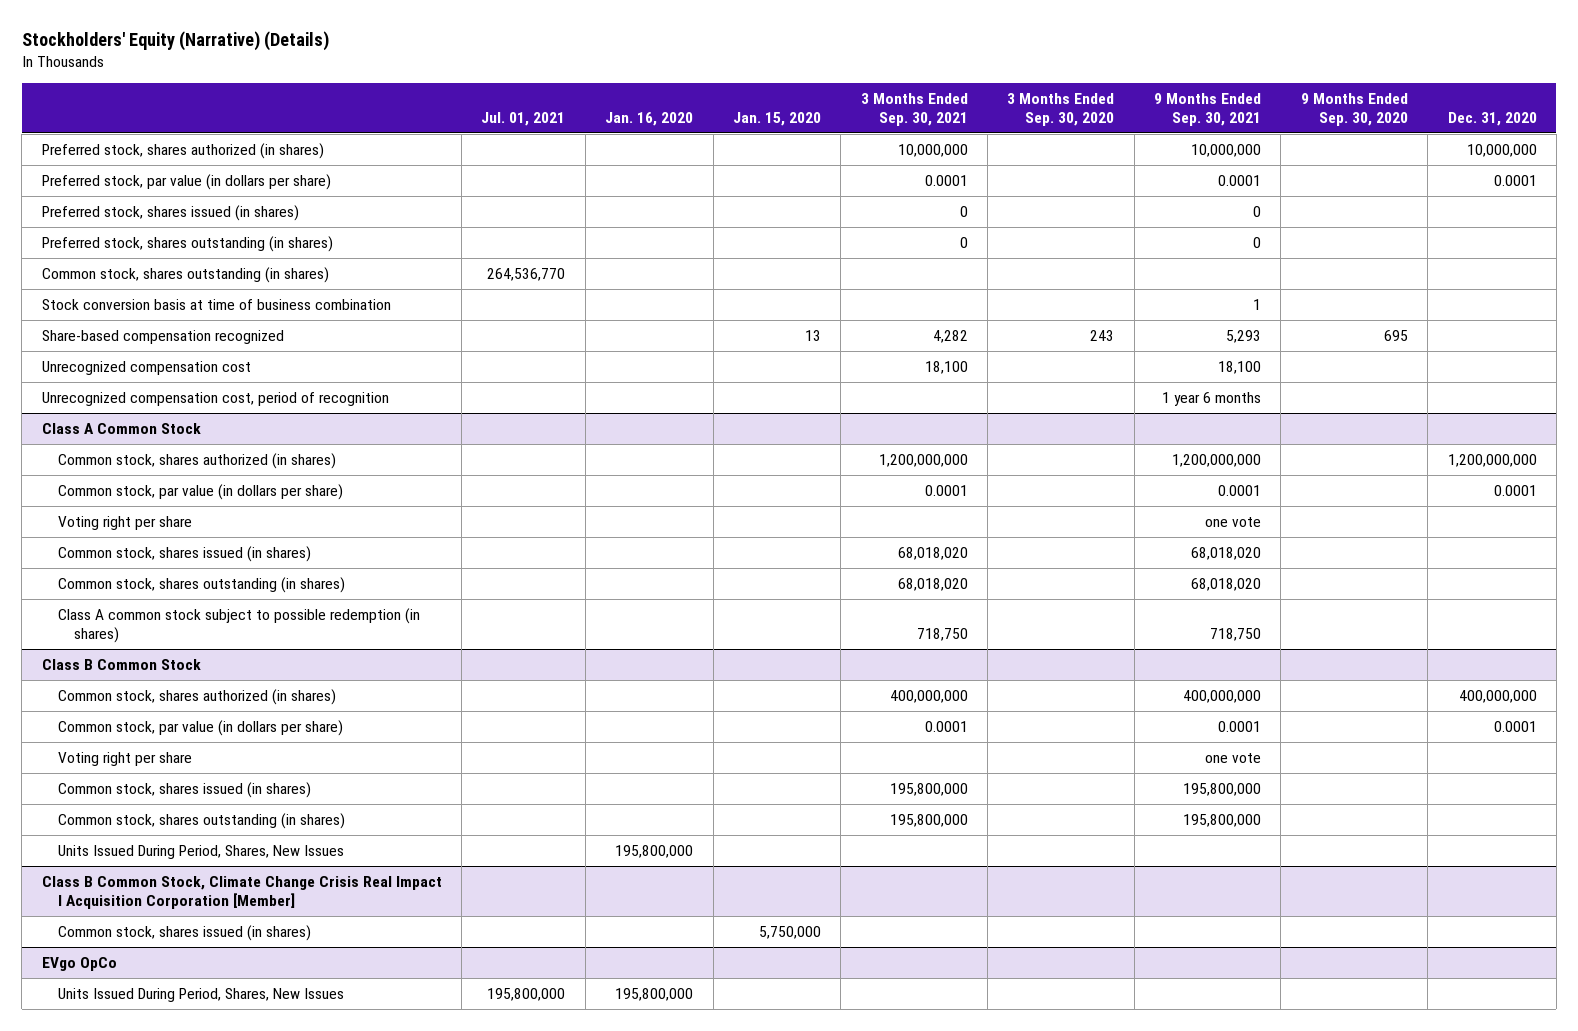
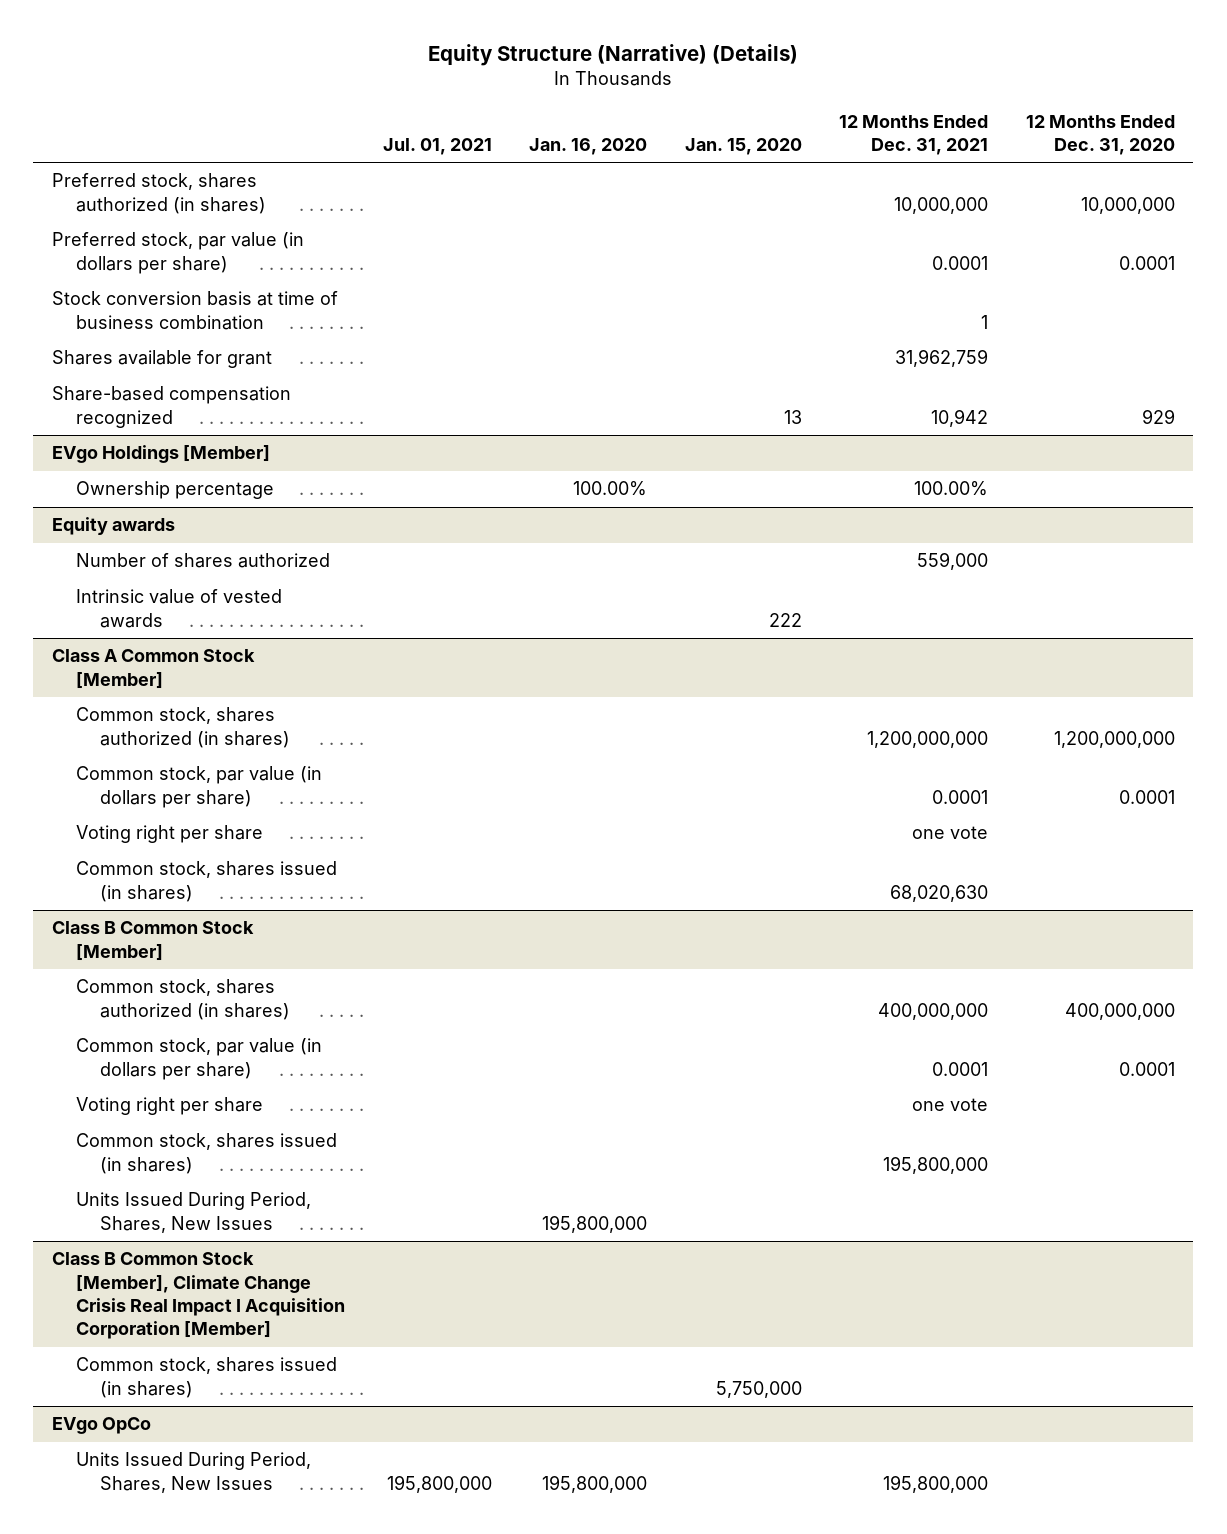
- Stockholders' Equity (Narrative) (Details)
+ Equity Structure (Narrative) (Details)
- | Jul. 01, 2021 | Jan. 16, 2020 | Jan. 15, 2020 | 3 Months Ended Sep. 30, 2021 | 3 Months Ended Sep. 30, 2020 | 9 Months Ended Sep. 30, 2021 | 9 Months Ended Sep. 30, 2020 | Dec. 31, 2020
+ | Jul. 01, 2021 | Jan. 16, 2020 | Jan. 15, 2020 | 12 Months Ended Dec. 31, 2021 | 12 Months Ended Dec. 31, 2020
- Preferred stock, shares issued (in shares) | | | | 0 | | 0 | |
- Preferred stock, shares outstanding (in shares) | | | | 0 | | 0 | |
- Common stock, shares outstanding (in shares) | 264,536,770 | | | | | | |
+ Shares available for grant | | | | 31,962,759 |
- Unrecognized compensation cost | | | | 18,100 | | 18,100 | |
- Unrecognized compensation cost, period of recognition | | | | | | 1 year 6 months | |
- Class A Common Stock
+ EVgo Holdings [Member]
+ Ownership percentage | | 100.00% | | 100.00% |
+ Equity awards
+ Number of shares authorized | | | | 559,000 |
+ Intrinsic value of vested awards | | | 222 | |
+ Class A Common Stock [Member]
- Common stock, shares outstanding (in shares) | | | | 68,018,020 | | 68,018,020 | |
- Class A common stock subject to possible redemption (in shares) | | | | 718,750 | | 718,750 | |
- Class B Common Stock
+ Class B Common Stock [Member]
- Common stock, shares outstanding (in shares) | | | | 195,800,000 | | 195,800,000 | |
- Class B Common Stock, Climate Change Crisis Real Impact I Acquisition Corporation [Member]
+ Class B Common Stock [Member], Climate Change Crisis Real Impact I Acquisition Corporation [Member]

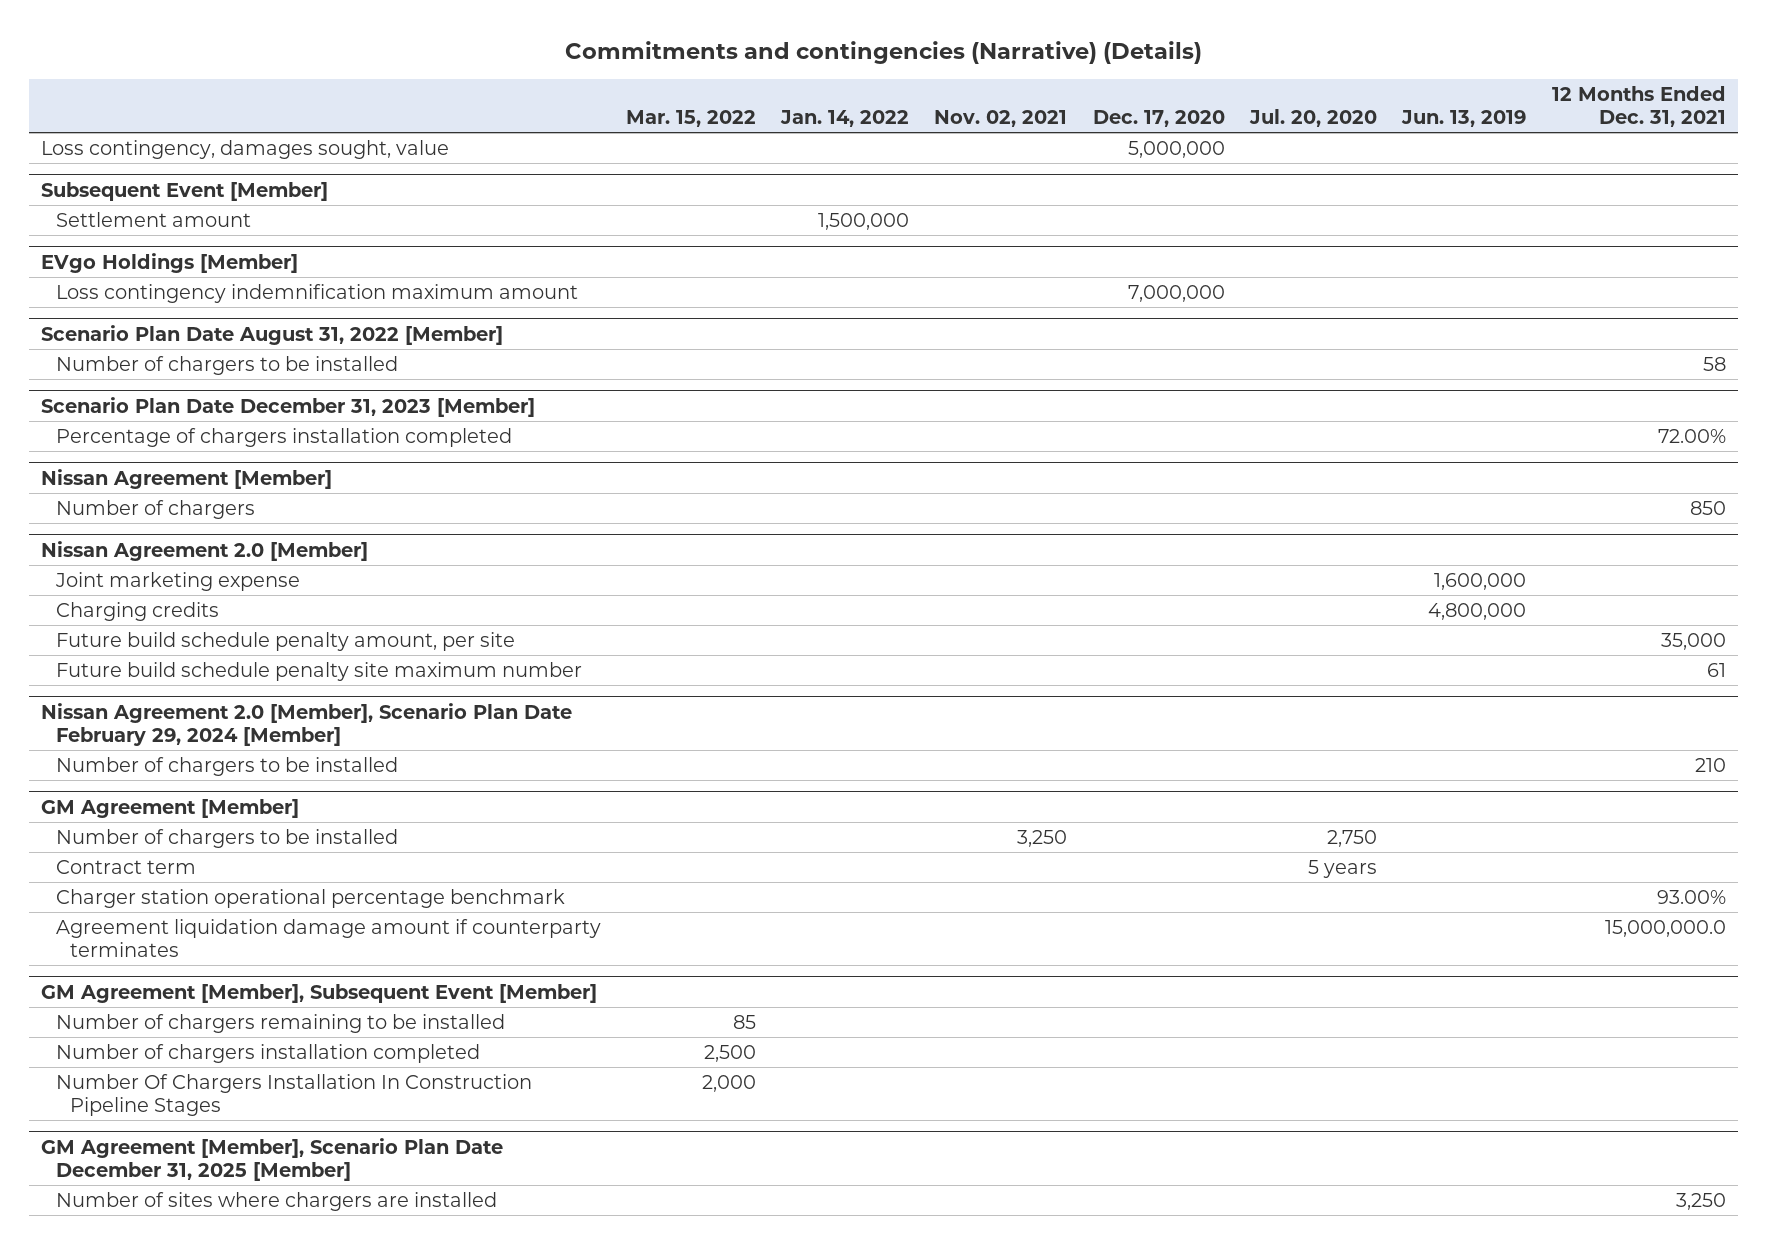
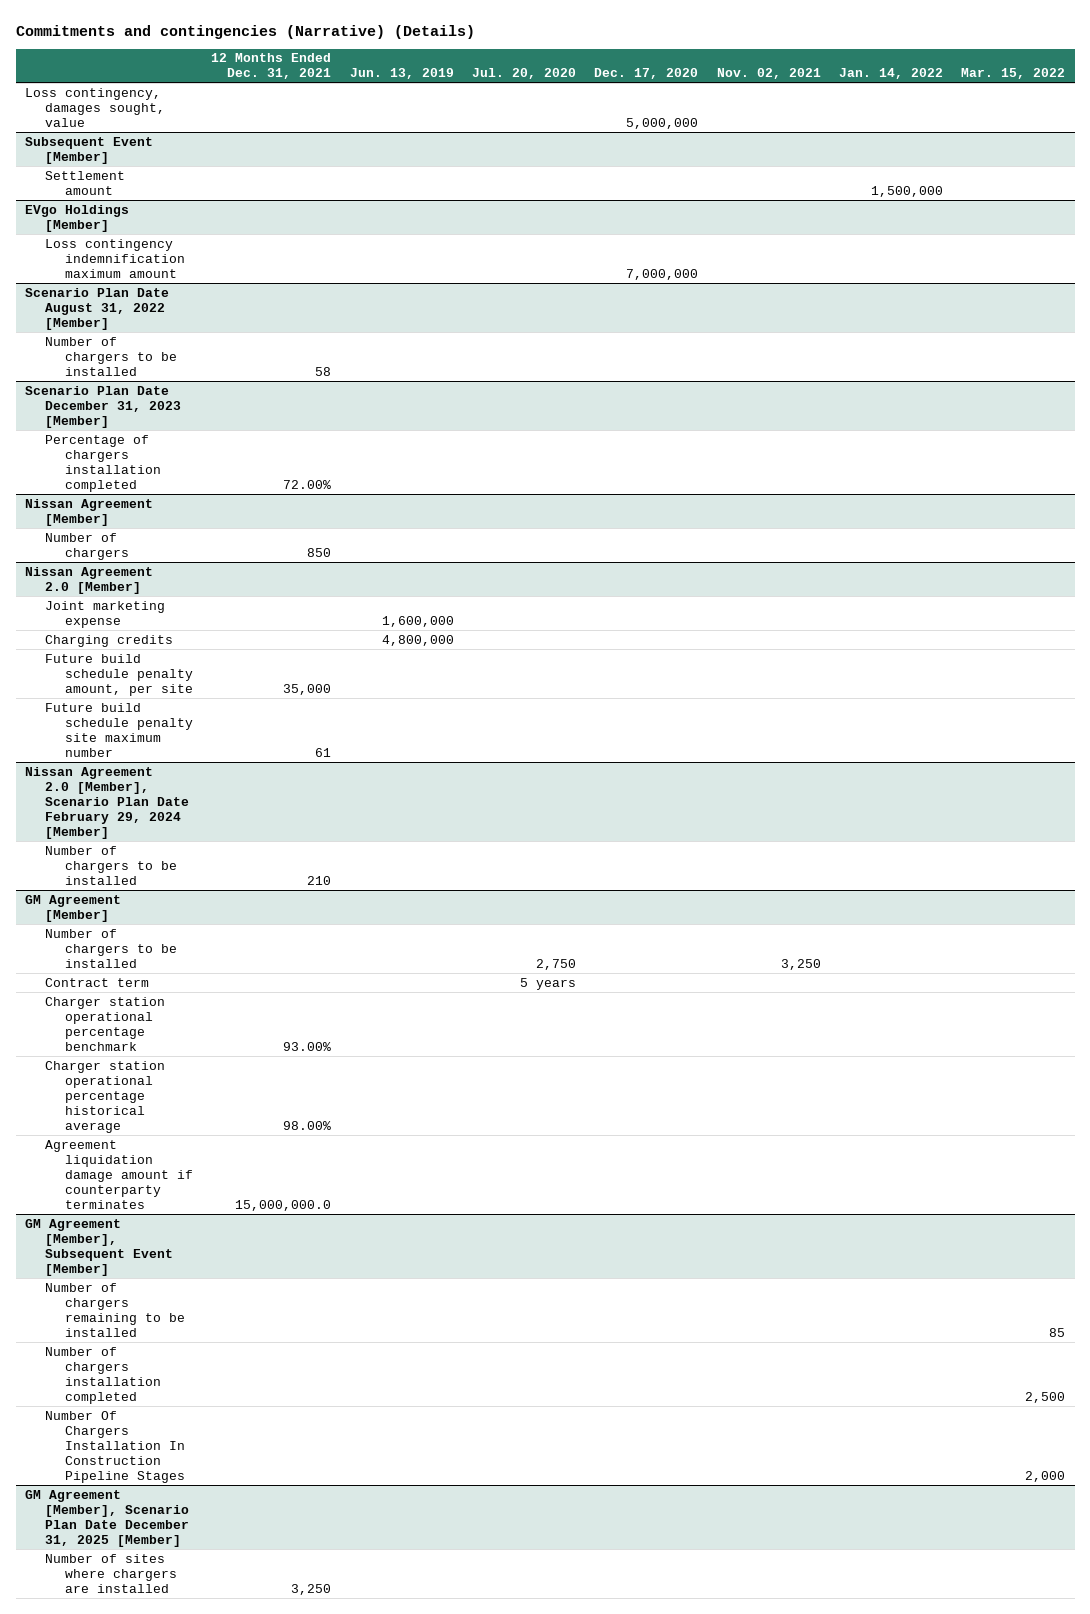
- | Mar. 15, 2022 | Jan. 14, 2022 | Nov. 02, 2021 | Dec. 17, 2020 | Jul. 20, 2020 | Jun. 13, 2019 | 12 Months Ended Dec. 31, 2021
+ | 12 Months Ended Dec. 31, 2021 | Jun. 13, 2019 | Jul. 20, 2020 | Dec. 17, 2020 | Nov. 02, 2021 | Jan. 14, 2022 | Mar. 15, 2022
@ GM Agreement [Member]
+ Charger station operational percentage historical average | 98.00% | | | | | |

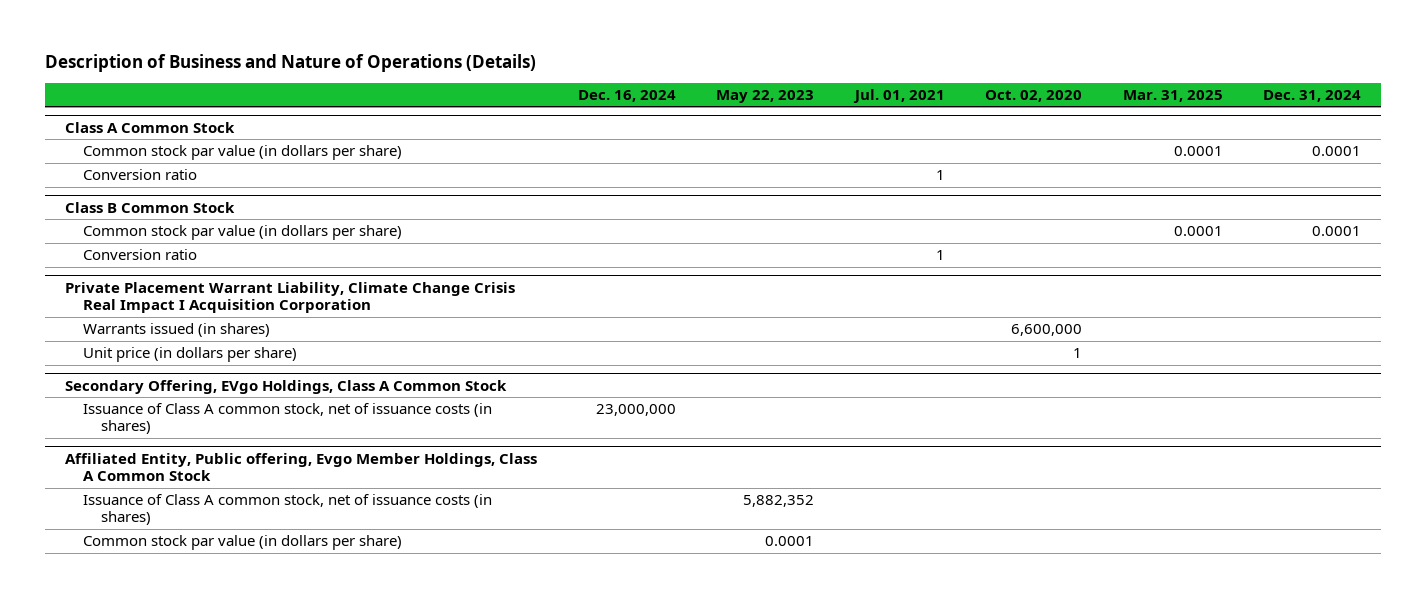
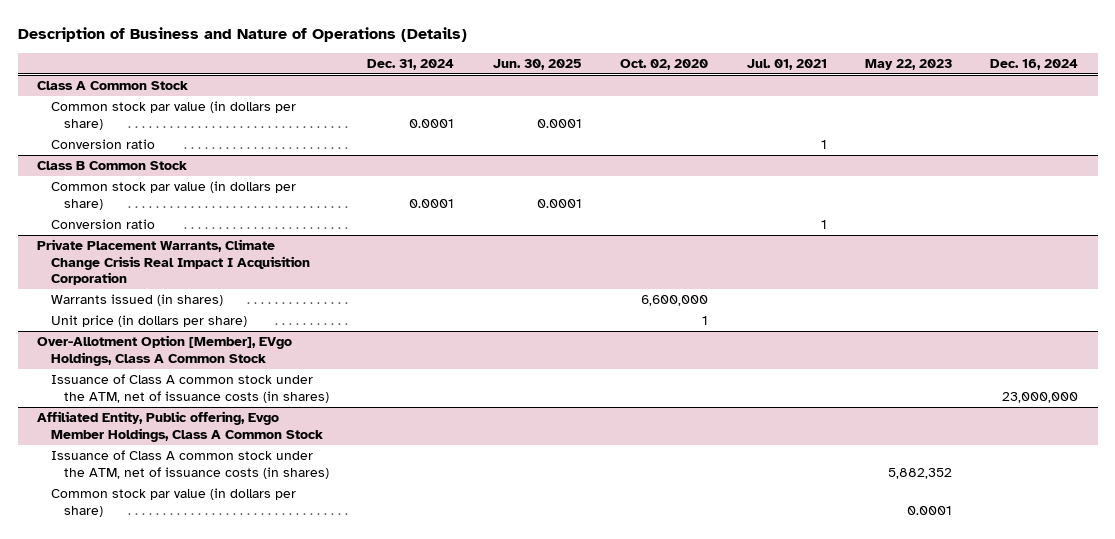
- | Dec. 16, 2024 | May 22, 2023 | Jul. 01, 2021 | Oct. 02, 2020 | Mar. 31, 2025 | Dec. 31, 2024
+ | Dec. 31, 2024 | Jun. 30, 2025 | Oct. 02, 2020 | Jul. 01, 2021 | May 22, 2023 | Dec. 16, 2024
- Private Placement Warrant Liability, Climate Change Crisis Real Impact I Acquisition Corporation
+ Private Placement Warrants, Climate Change Crisis Real Impact I Acquisition Corporation
- Secondary Offering, EVgo Holdings, Class A Common Stock
- Issuance of Class A common stock, net of issuance costs (in shares) | 23,000,000 | | | | |
+ Over-Allotment Option [Member], EVgo Holdings, Class A Common Stock
+ Issuance of Class A common stock under the ATM, net of issuance costs (in shares) | | | | | | 23,000,000
@ Affiliated Entity, Public offering, Evgo Member Holdings, Class A Common Stock
- Issuance of Class A common stock, net of issuance costs (in shares) | | 5,882,352 | | | |
+ Issuance of Class A common stock under the ATM, net of issuance costs (in shares) | | | | | 5,882,352 |

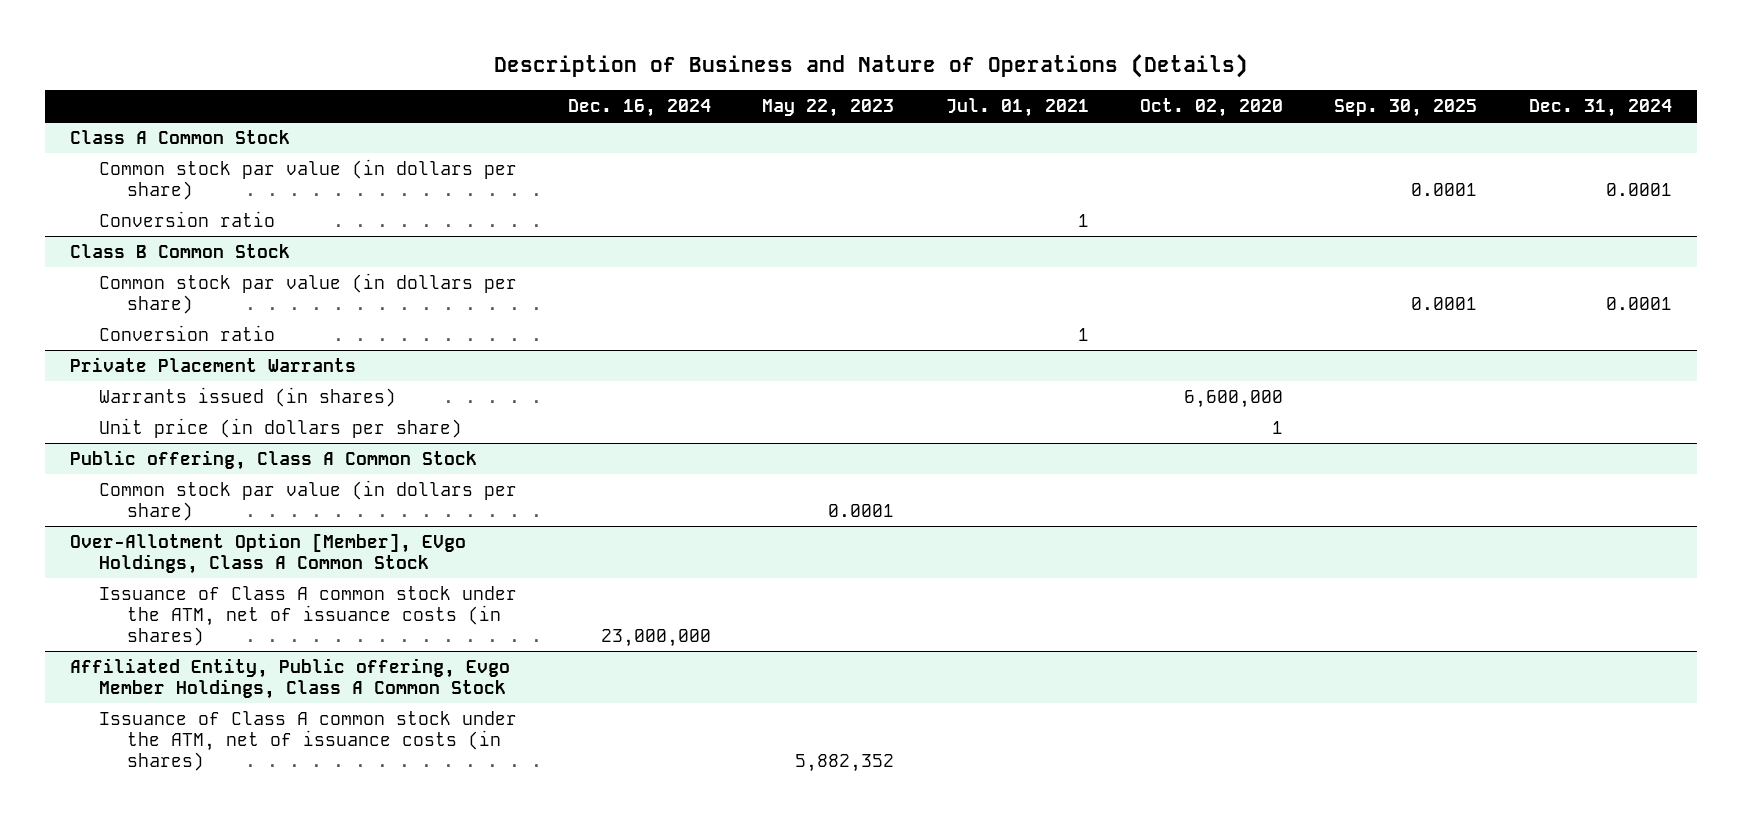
- | Dec. 31, 2024 | Jun. 30, 2025 | Oct. 02, 2020 | Jul. 01, 2021 | May 22, 2023 | Dec. 16, 2024
+ | Dec. 16, 2024 | May 22, 2023 | Jul. 01, 2021 | Oct. 02, 2020 | Sep. 30, 2025 | Dec. 31, 2024
- Private Placement Warrants, Climate Change Crisis Real Impact I Acquisition Corporation
+ Private Placement Warrants
+ Public offering, Class A Common Stock
+ Common stock par value (in dollars per share) | | 0.0001 | | | |
@ Affiliated Entity, Public offering, Evgo Member Holdings, Class A Common Stock
- Common stock par value (in dollars per share) | | | | | 0.0001 |

